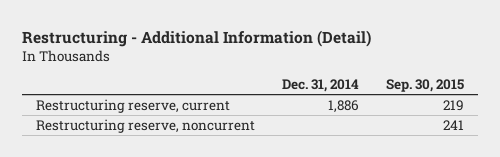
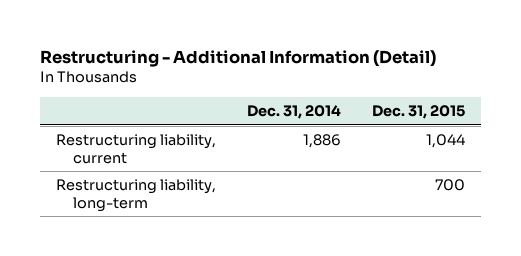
- | Dec. 31, 2014 | Sep. 30, 2015
+ | Dec. 31, 2014 | Dec. 31, 2015
- Restructuring reserve, current | 1,886 | 219
- Restructuring reserve, noncurrent | | 241
+ Restructuring liability, current | 1,886 | 1,044
+ Restructuring liability, long-term | | 700

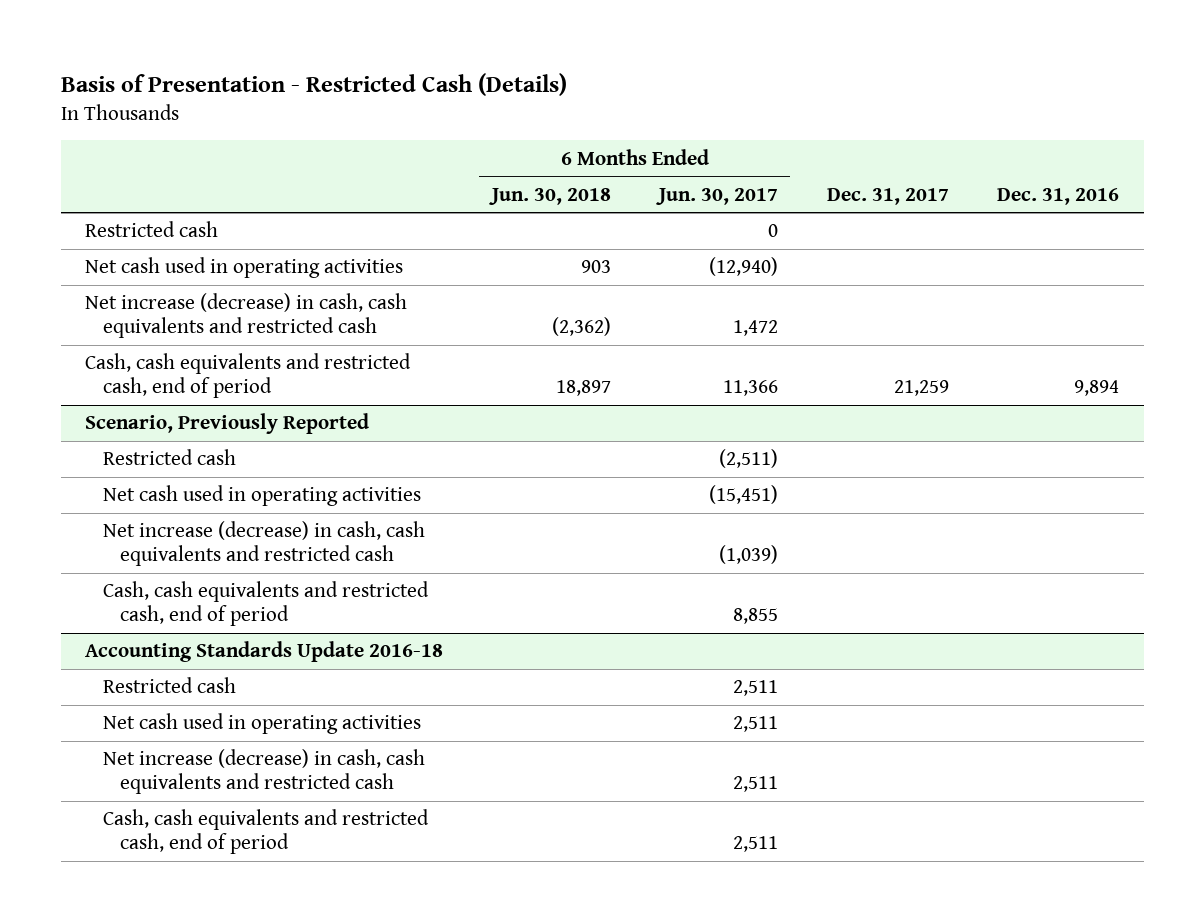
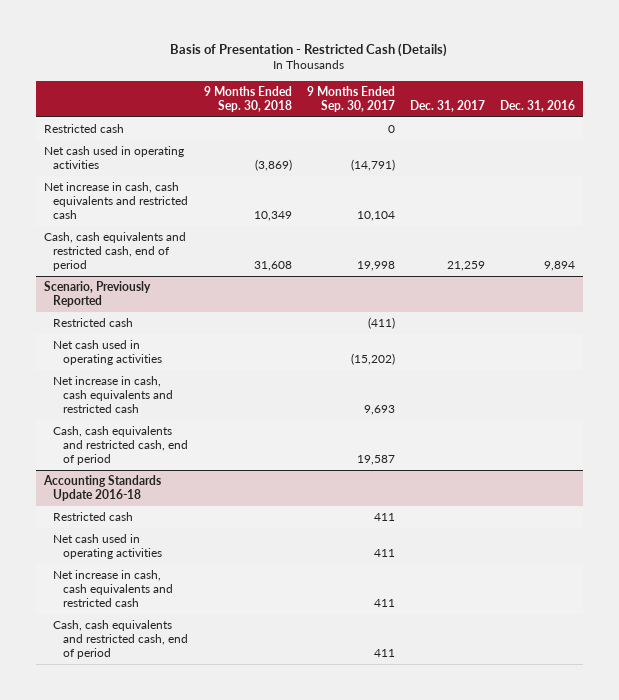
- | 6 Months Ended Jun. 30, 2018 | 6 Months Ended Jun. 30, 2017 | Dec. 31, 2017 | Dec. 31, 2016
+ | 9 Months Ended Sep. 30, 2018 | 9 Months Ended Sep. 30, 2017 | Dec. 31, 2017 | Dec. 31, 2016
- Net increase (decrease) in cash, cash equivalents and restricted cash | (2,362) | 1,472 | |
+ Net increase in cash, cash equivalents and restricted cash | 10,349 | 10,104 | |
@ Scenario, Previously Reported
- Net increase (decrease) in cash, cash equivalents and restricted cash | | (1,039) | |
+ Net increase in cash, cash equivalents and restricted cash | | 9,693 | |
@ Accounting Standards Update 2016-18
- Net increase (decrease) in cash, cash equivalents and restricted cash | | 2,511 | |
+ Net increase in cash, cash equivalents and restricted cash | | 411 | |

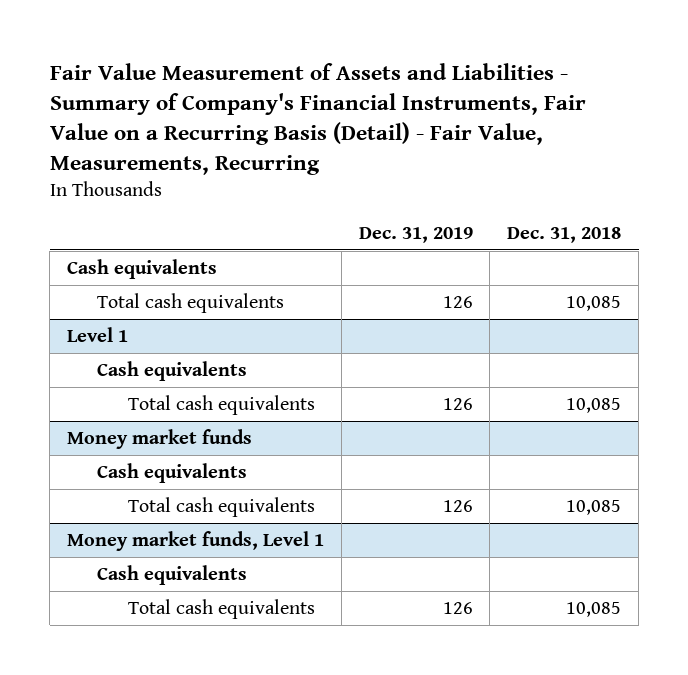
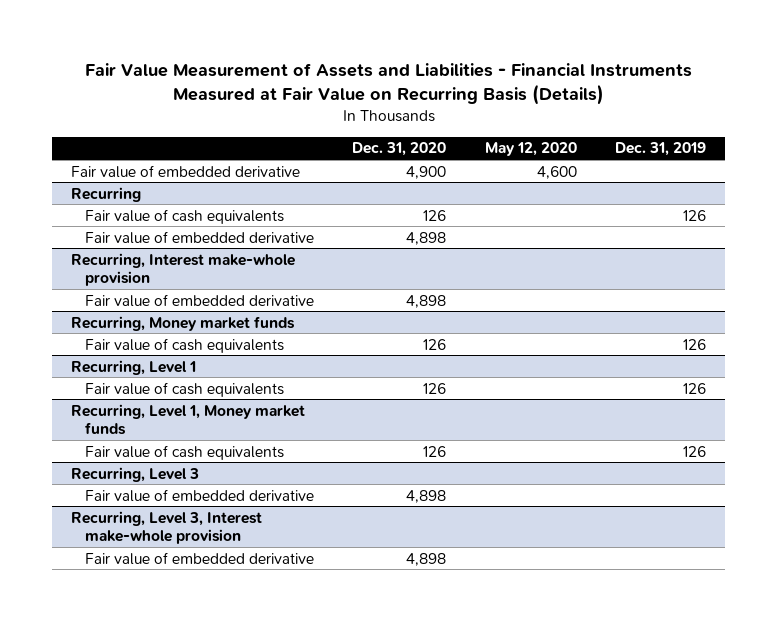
- Fair Value Measurement of Assets and Liabilities - Summary of Company's Financial Instruments, Fair Value on a Recurring Basis (Detail) - Fair Value, Measurements, Recurring
+ Fair Value Measurement of Assets and Liabilities - Financial Instruments Measured at Fair Value on Recurring Basis (Details)
- | Dec. 31, 2019 | Dec. 31, 2018
+ | Dec. 31, 2020 | May 12, 2020 | Dec. 31, 2019
- Cash equivalents
- Total cash equivalents | 126 | 10,085
- Level 1
- Cash equivalents
- Total cash equivalents | 126 | 10,085
- Money market funds
- Cash equivalents
- Total cash equivalents | 126 | 10,085
- Money market funds, Level 1
- Cash equivalents
- Total cash equivalents | 126 | 10,085
+ Fair value of embedded derivative | 4,900 | 4,600 |
+ Recurring
+ Fair value of cash equivalents | 126 | | 126
+ Fair value of embedded derivative | 4,898 | |
+ Recurring, Interest make-whole provision
+ Fair value of embedded derivative | 4,898 | |
+ Recurring, Money market funds
+ Fair value of cash equivalents | 126 | | 126
+ Recurring, Level 1
+ Fair value of cash equivalents | 126 | | 126
+ Recurring, Level 1, Money market funds
+ Fair value of cash equivalents | 126 | | 126
+ Recurring, Level 3
+ Fair value of embedded derivative | 4,898 | |
+ Recurring, Level 3, Interest make-whole provision
+ Fair value of embedded derivative | 4,898 | |

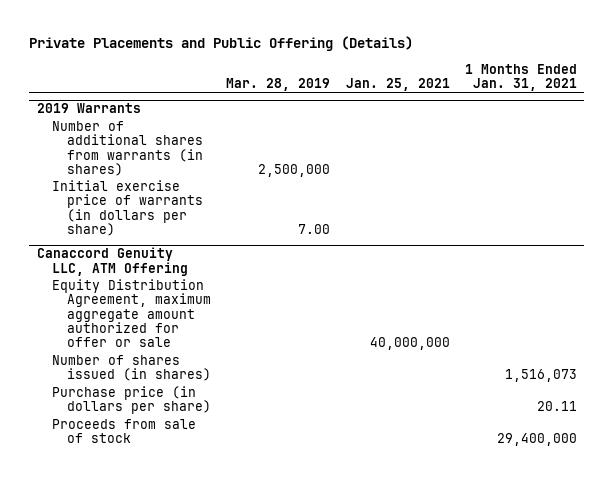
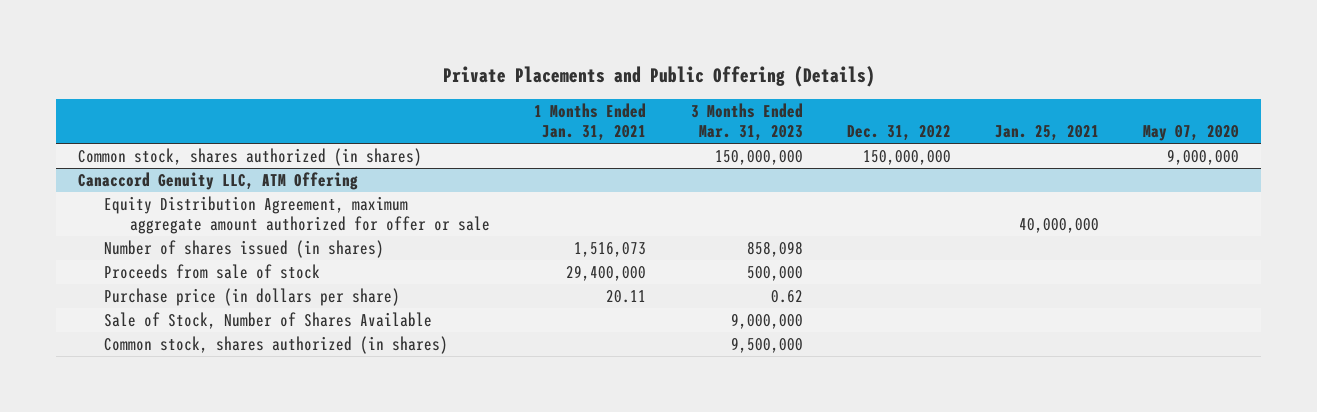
- | Mar. 28, 2019 | Jan. 25, 2021 | 1 Months Ended Jan. 31, 2021
+ | 1 Months Ended Jan. 31, 2021 | 3 Months Ended Mar. 31, 2023 | Dec. 31, 2022 | Jan. 25, 2021 | May 07, 2020
- 2019 Warrants
- Number of additional shares from warrants (in shares) | 2,500,000 | |
- Initial exercise price of warrants (in dollars per share) | 7.00 | |
+ Common stock, shares authorized (in shares) | | 150,000,000 | 150,000,000 | | 9,000,000
@ Canaccord Genuity LLC, ATM Offering
moved down: Purchase price (in dollars per share) | 20.11 | 0.62 | | |
+ Sale of Stock, Number of Shares Available | | 9,000,000 | | |
+ Common stock, shares authorized (in shares) | | 9,500,000 | | |

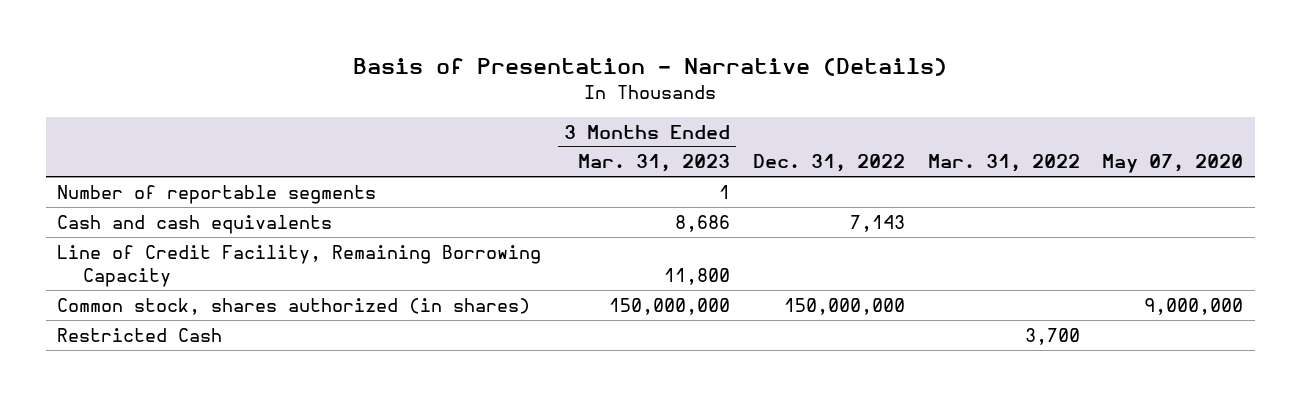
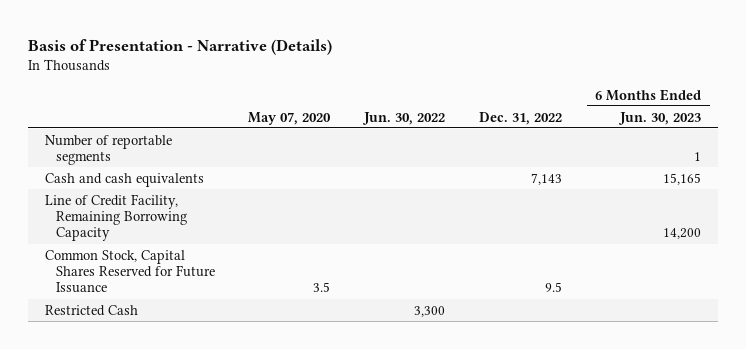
- | 3 Months Ended Mar. 31, 2023 | Dec. 31, 2022 | Mar. 31, 2022 | May 07, 2020
+ | May 07, 2020 | Jun. 30, 2022 | Dec. 31, 2022 | 6 Months Ended Jun. 30, 2023
- Common stock, shares authorized (in shares) | 150,000,000 | 150,000,000 | | 9,000,000
+ Common Stock, Capital Shares Reserved for Future Issuance | 3.5 | | 9.5 |

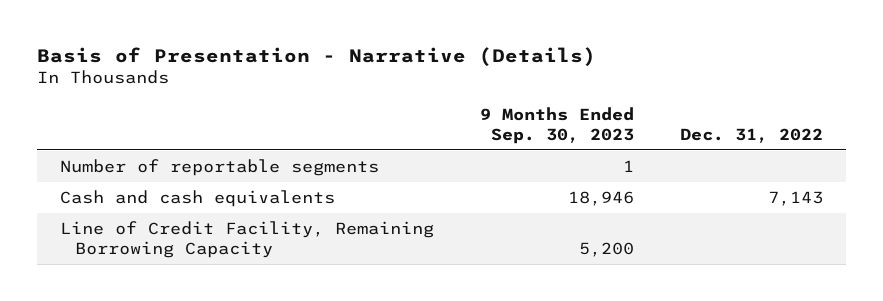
- | May 07, 2020 | Jun. 30, 2022 | Dec. 31, 2022 | 6 Months Ended Jun. 30, 2023
+ | 9 Months Ended Sep. 30, 2023 | Dec. 31, 2022
- Common Stock, Capital Shares Reserved for Future Issuance | 3.5 | | 9.5 |
- Restricted Cash | | 3,300 | |

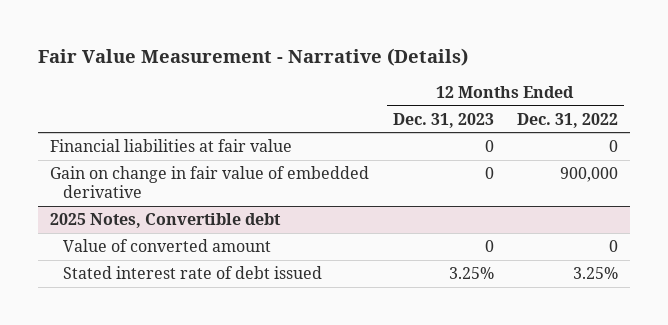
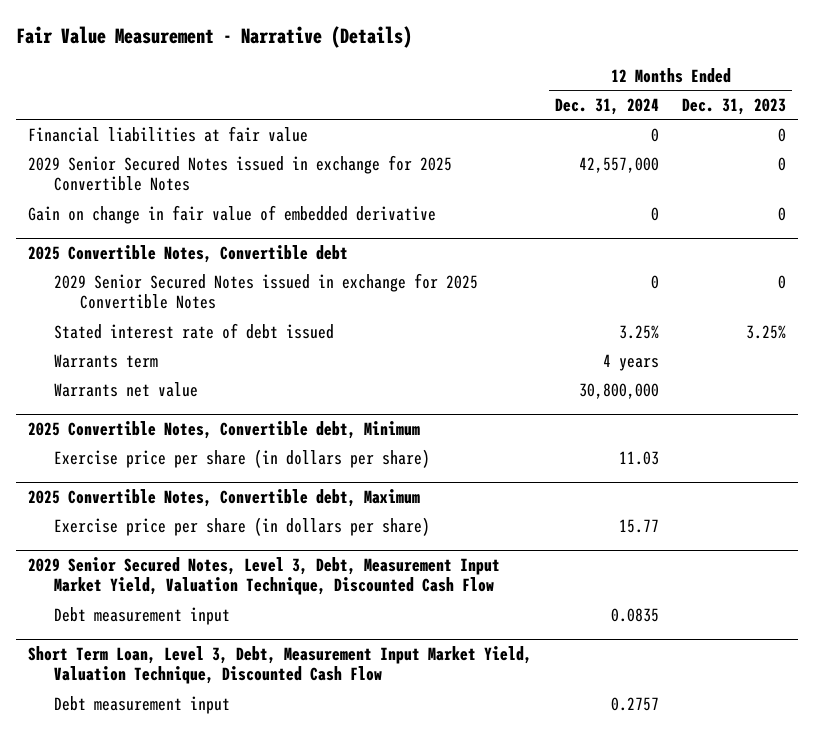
- | 12 Months Ended Dec. 31, 2023 | 12 Months Ended Dec. 31, 2022
+ | 12 Months Ended Dec. 31, 2024 | 12 Months Ended Dec. 31, 2023
+ 2029 Senior Secured Notes issued in exchange for 2025 Convertible Notes | 42,557,000 | 0
- 2025 Notes, Convertible debt
- Value of converted amount | 0 | 0
+ 2025 Convertible Notes, Convertible debt
+ 2029 Senior Secured Notes issued in exchange for 2025 Convertible Notes | 0 | 0
+ Warrants term | 4 years |
+ Warrants net value | 30,800,000 |
+ 2025 Convertible Notes, Convertible debt, Minimum
+ Exercise price per share (in dollars per share) | 11.03 |
+ 2025 Convertible Notes, Convertible debt, Maximum
+ Exercise price per share (in dollars per share) | 15.77 |
+ 2029 Senior Secured Notes, Level 3, Debt, Measurement Input Market Yield, Valuation Technique, Discounted Cash Flow
+ Debt measurement input | 0.0835 |
+ Short Term Loan, Level 3, Debt, Measurement Input Market Yield, Valuation Technique, Discounted Cash Flow
+ Debt measurement input | 0.2757 |

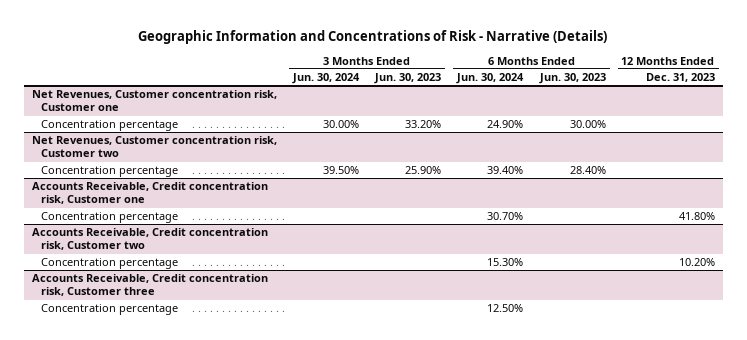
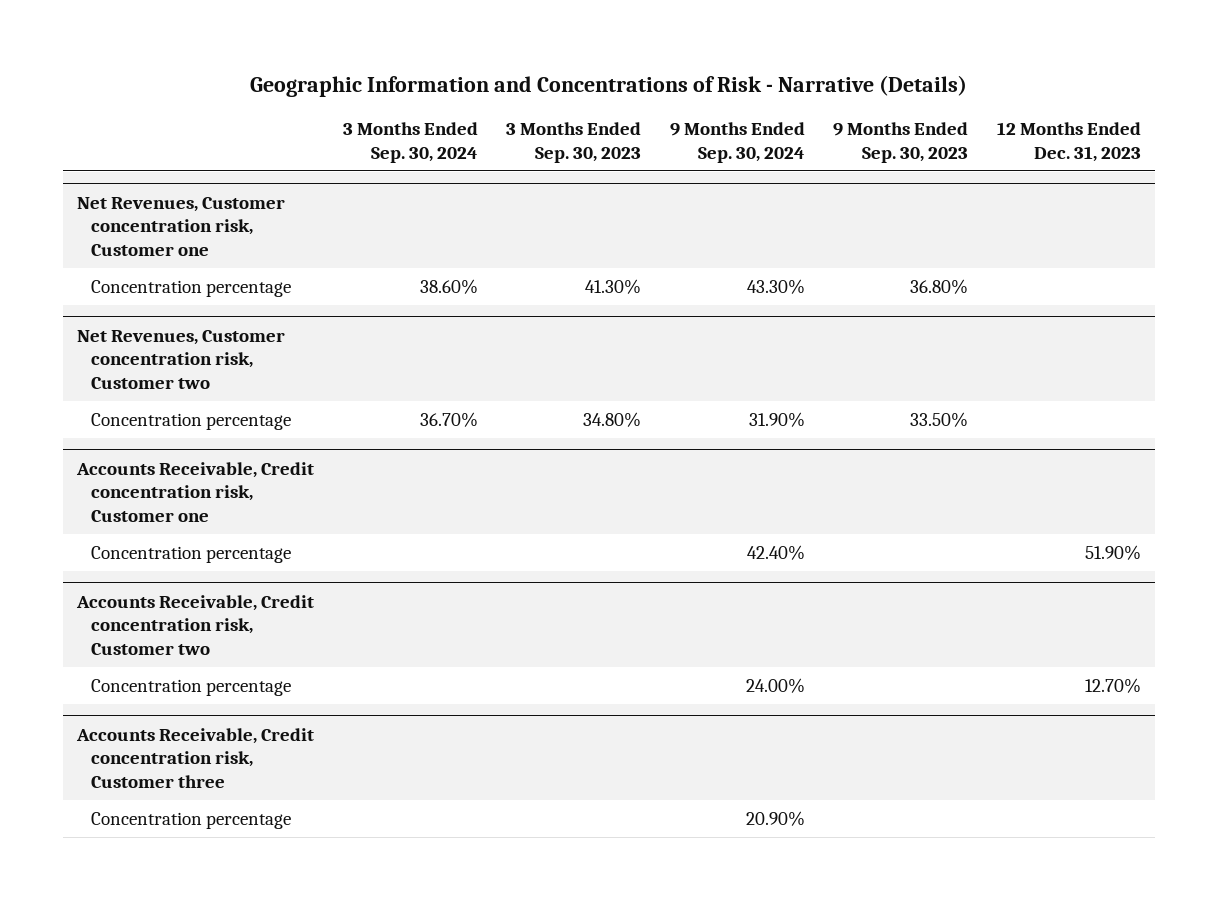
- | 3 Months Ended Jun. 30, 2024 | 3 Months Ended Jun. 30, 2023 | 6 Months Ended Jun. 30, 2024 | 6 Months Ended Jun. 30, 2023 | 12 Months Ended Dec. 31, 2023
+ | 3 Months Ended Sep. 30, 2024 | 3 Months Ended Sep. 30, 2023 | 9 Months Ended Sep. 30, 2024 | 9 Months Ended Sep. 30, 2023 | 12 Months Ended Dec. 31, 2023
@ Accounts Receivable, Credit concentration risk, Customer one
- Concentration percentage | | | 30.70% | | 41.80%
+ Concentration percentage | | | 42.40% | | 51.90%
@ Accounts Receivable, Credit concentration risk, Customer two
- Concentration percentage | | | 15.30% | | 10.20%
+ Concentration percentage | | | 24.00% | | 12.70%

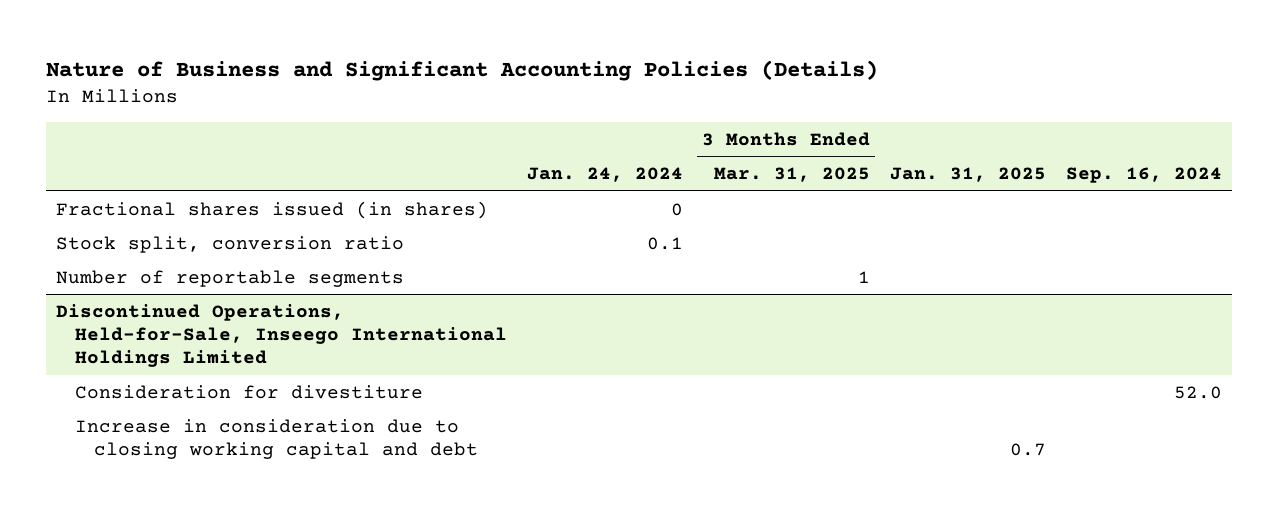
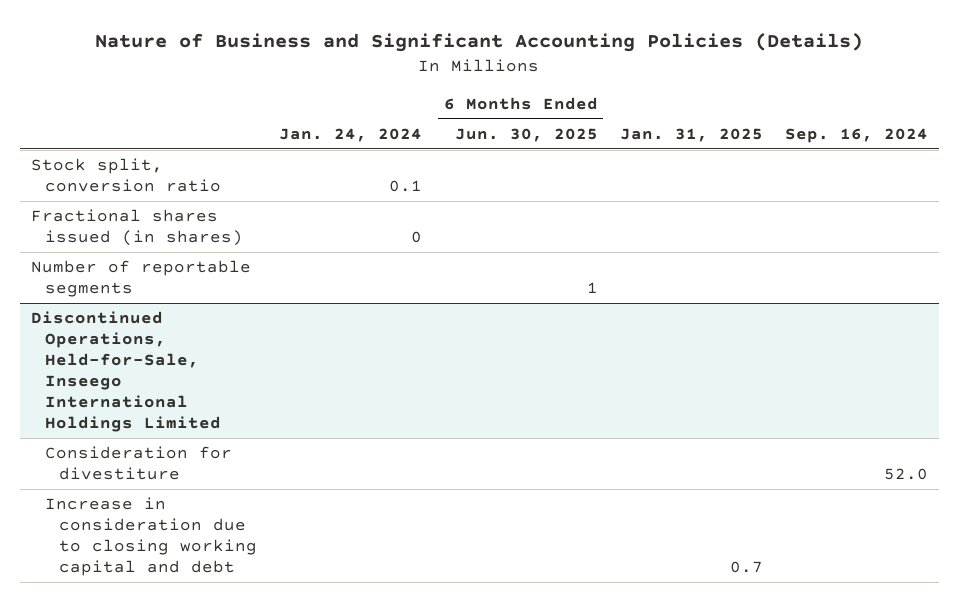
- | Jan. 24, 2024 | 3 Months Ended Mar. 31, 2025 | Jan. 31, 2025 | Sep. 16, 2024
+ | Jan. 24, 2024 | 6 Months Ended Jun. 30, 2025 | Jan. 31, 2025 | Sep. 16, 2024
moved down: Fractional shares issued (in shares) | 0 | | |

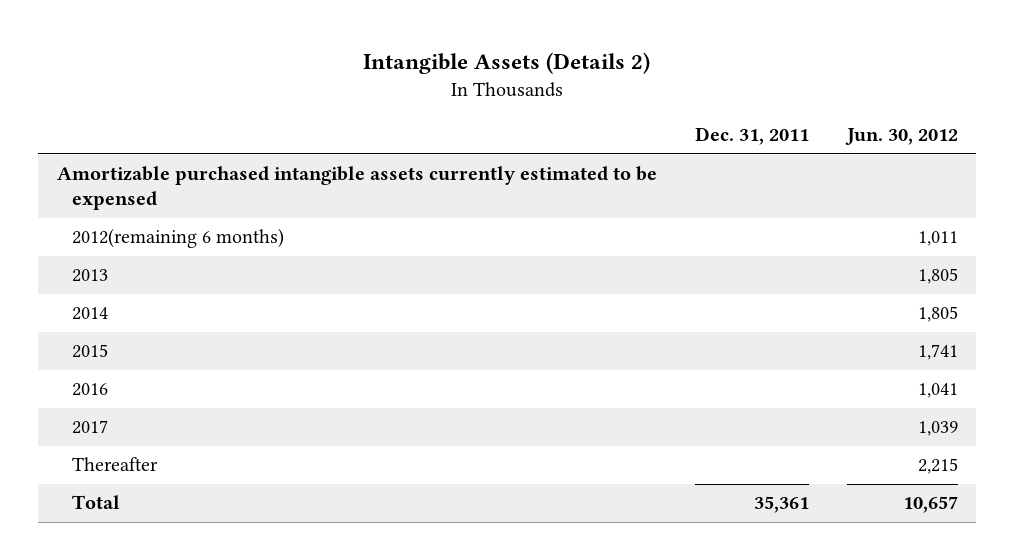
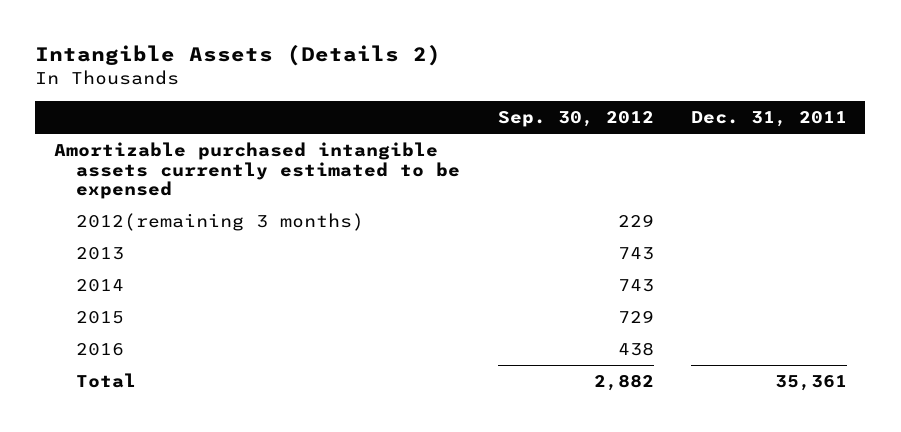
- | Dec. 31, 2011 | Jun. 30, 2012
+ | Sep. 30, 2012 | Dec. 31, 2011
- 2012(remaining 6 months) | | 1,011
+ 2012(remaining 3 months) | 229 |
- 2017 | | 1,039
- Thereafter | | 2,215

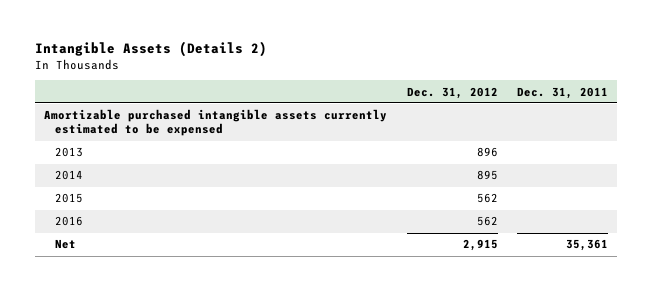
- | Sep. 30, 2012 | Dec. 31, 2011
+ | Dec. 31, 2012 | Dec. 31, 2011
- 2012(remaining 3 months) | 229 |
- Total | 2,882 | 35,361
+ Net | 2,915 | 35,361

